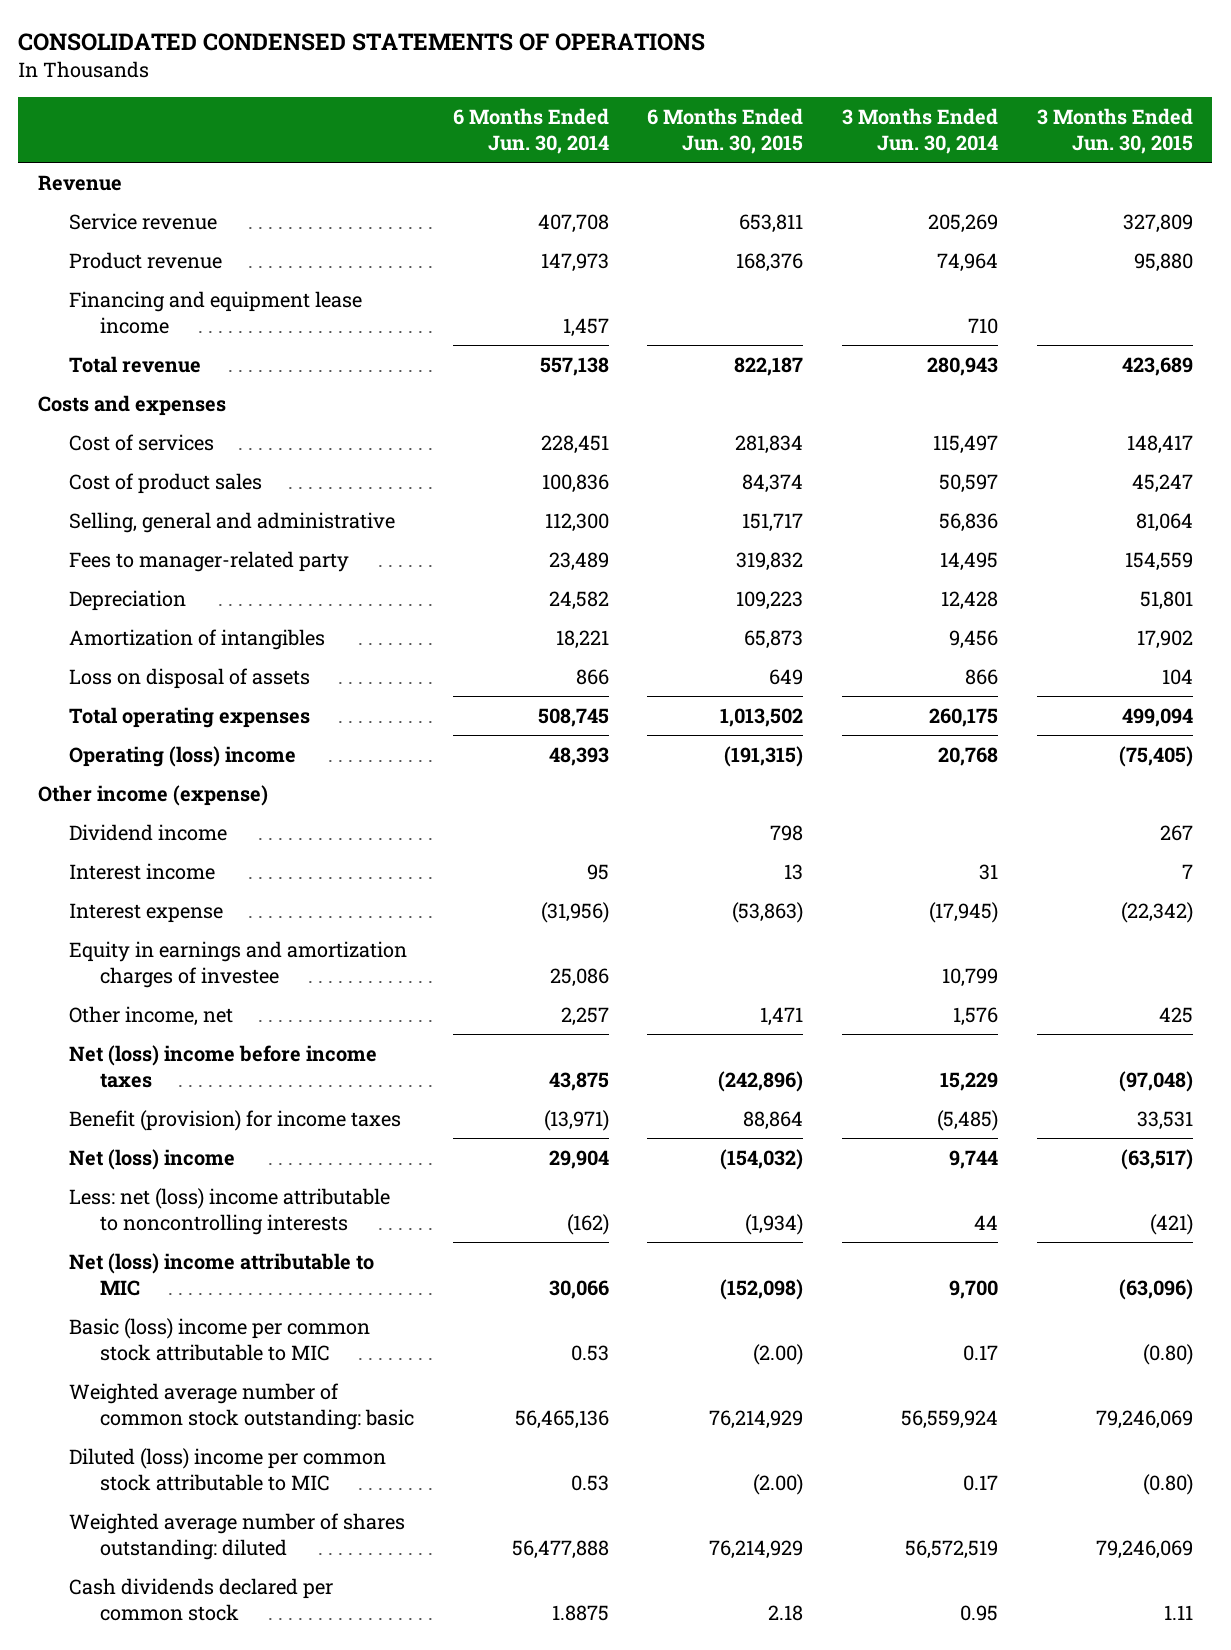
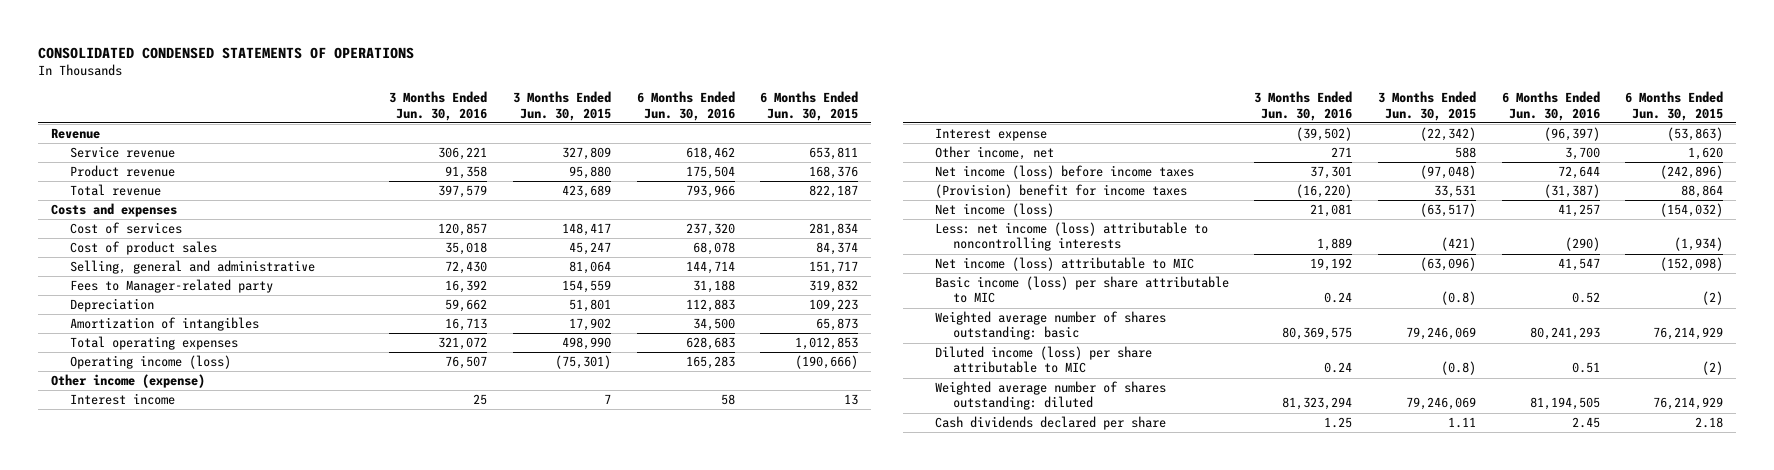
- | 6 Months Ended Jun. 30, 2014 | 6 Months Ended Jun. 30, 2015 | 3 Months Ended Jun. 30, 2014 | 3 Months Ended Jun. 30, 2015
+ | 3 Months Ended Jun. 30, 2016 | 3 Months Ended Jun. 30, 2015 | 6 Months Ended Jun. 30, 2016 | 6 Months Ended Jun. 30, 2015
- Financing and equipment lease income | 1,457 | | 710 |
- Fees to manager-related party | 23,489 | 319,832 | 14,495 | 154,559
+ Fees to Manager-related party | 16,392 | 154,559 | 31,188 | 319,832
- Loss on disposal of assets | 866 | 649 | 866 | 104
- Total operating expenses | 508,745 | 1,013,502 | 260,175 | 499,094
- Operating (loss) income | 48,393 | (191,315) | 20,768 | (75,405)
+ Total operating expenses | 321,072 | 498,990 | 628,683 | 1,012,853
+ Operating income (loss) | 76,507 | (75,301) | 165,283 | (190,666)
- Dividend income | | 798 | | 267
- Equity in earnings and amortization charges of investee | 25,086 | | 10,799 |
- Other income, net | 2,257 | 1,471 | 1,576 | 425
- Net (loss) income before income taxes | 43,875 | (242,896) | 15,229 | (97,048)
- Benefit (provision) for income taxes | (13,971) | 88,864 | (5,485) | 33,531
- Net (loss) income | 29,904 | (154,032) | 9,744 | (63,517)
- Less: net (loss) income attributable to noncontrolling interests | (162) | (1,934) | 44 | (421)
- Net (loss) income attributable to MIC | 30,066 | (152,098) | 9,700 | (63,096)
- Basic (loss) income per common stock attributable to MIC | 0.53 | (2.00) | 0.17 | (0.80)
- Weighted average number of common stock outstanding: basic | 56,465,136 | 76,214,929 | 56,559,924 | 79,246,069
- Diluted (loss) income per common stock attributable to MIC | 0.53 | (2.00) | 0.17 | (0.80)
+ Other income, net | 271 | 588 | 3,700 | 1,620
+ Net income (loss) before income taxes | 37,301 | (97,048) | 72,644 | (242,896)
+ (Provision) benefit for income taxes | (16,220) | 33,531 | (31,387) | 88,864
+ Net income (loss) | 21,081 | (63,517) | 41,257 | (154,032)
+ Less: net income (loss) attributable to noncontrolling interests | 1,889 | (421) | (290) | (1,934)
+ Net income (loss) attributable to MIC | 19,192 | (63,096) | 41,547 | (152,098)
+ Basic income (loss) per share attributable to MIC | 0.24 | (0.8) | 0.52 | (2)
+ Weighted average number of shares outstanding: basic | 80,369,575 | 79,246,069 | 80,241,293 | 76,214,929
+ Diluted income (loss) per share attributable to MIC | 0.24 | (0.8) | 0.51 | (2)
- Cash dividends declared per common stock | 1.8875 | 2.18 | 0.95 | 1.11
+ Cash dividends declared per share | 1.25 | 1.11 | 2.45 | 2.18

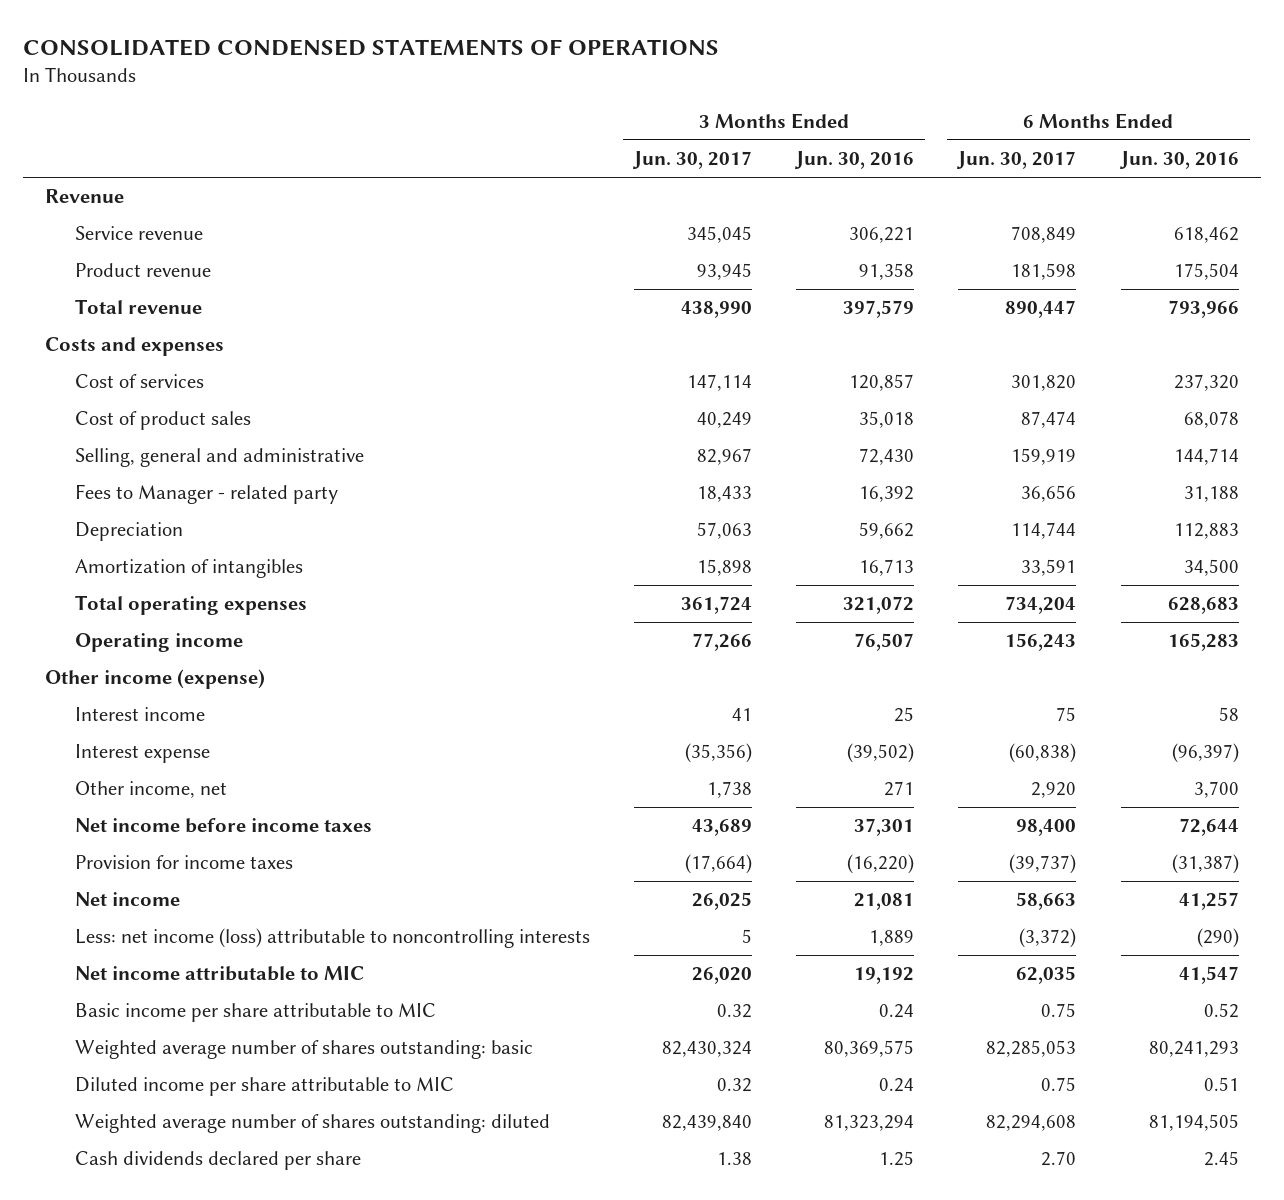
- | 3 Months Ended Jun. 30, 2016 | 3 Months Ended Jun. 30, 2015 | 6 Months Ended Jun. 30, 2016 | 6 Months Ended Jun. 30, 2015
+ | 3 Months Ended Jun. 30, 2017 | 3 Months Ended Jun. 30, 2016 | 6 Months Ended Jun. 30, 2017 | 6 Months Ended Jun. 30, 2016
- Fees to Manager-related party | 16,392 | 154,559 | 31,188 | 319,832
+ Fees to Manager - related party | 18,433 | 16,392 | 36,656 | 31,188
- Operating income (loss) | 76,507 | (75,301) | 165,283 | (190,666)
+ Operating income | 77,266 | 76,507 | 156,243 | 165,283
- Net income (loss) before income taxes | 37,301 | (97,048) | 72,644 | (242,896)
- (Provision) benefit for income taxes | (16,220) | 33,531 | (31,387) | 88,864
- Net income (loss) | 21,081 | (63,517) | 41,257 | (154,032)
+ Net income before income taxes | 43,689 | 37,301 | 98,400 | 72,644
+ Provision for income taxes | (17,664) | (16,220) | (39,737) | (31,387)
+ Net income | 26,025 | 21,081 | 58,663 | 41,257
- Net income (loss) attributable to MIC | 19,192 | (63,096) | 41,547 | (152,098)
- Basic income (loss) per share attributable to MIC | 0.24 | (0.8) | 0.52 | (2)
+ Net income attributable to MIC | 26,020 | 19,192 | 62,035 | 41,547
+ Basic income per share attributable to MIC | 0.32 | 0.24 | 0.75 | 0.52
- Diluted income (loss) per share attributable to MIC | 0.24 | (0.8) | 0.51 | (2)
+ Diluted income per share attributable to MIC | 0.32 | 0.24 | 0.75 | 0.51

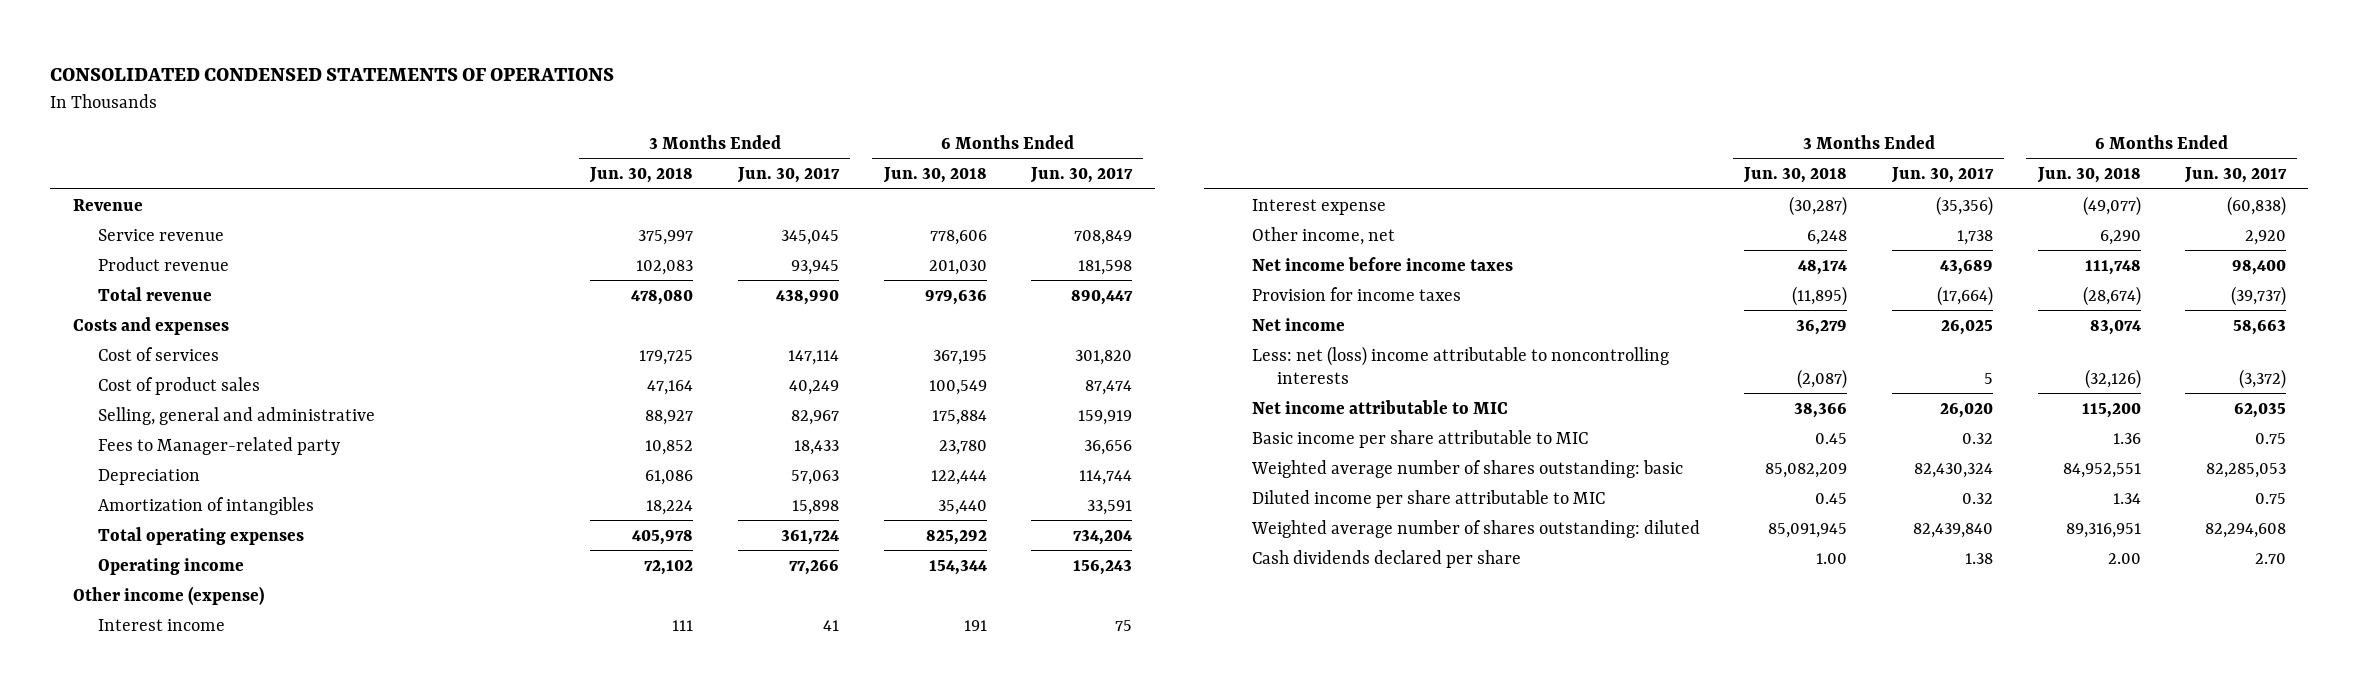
- | 3 Months Ended Jun. 30, 2017 | 3 Months Ended Jun. 30, 2016 | 6 Months Ended Jun. 30, 2017 | 6 Months Ended Jun. 30, 2016
+ | 3 Months Ended Jun. 30, 2018 | 3 Months Ended Jun. 30, 2017 | 6 Months Ended Jun. 30, 2018 | 6 Months Ended Jun. 30, 2017
- Fees to Manager - related party | 18,433 | 16,392 | 36,656 | 31,188
+ Fees to Manager-related party | 10,852 | 18,433 | 23,780 | 36,656
- Less: net income (loss) attributable to noncontrolling interests | 5 | 1,889 | (3,372) | (290)
+ Less: net (loss) income attributable to noncontrolling interests | (2,087) | 5 | (32,126) | (3,372)

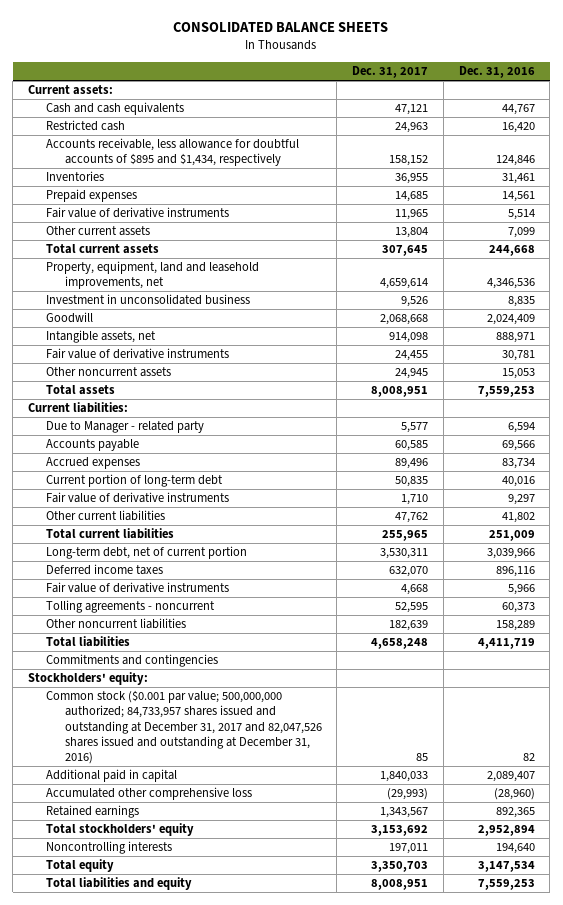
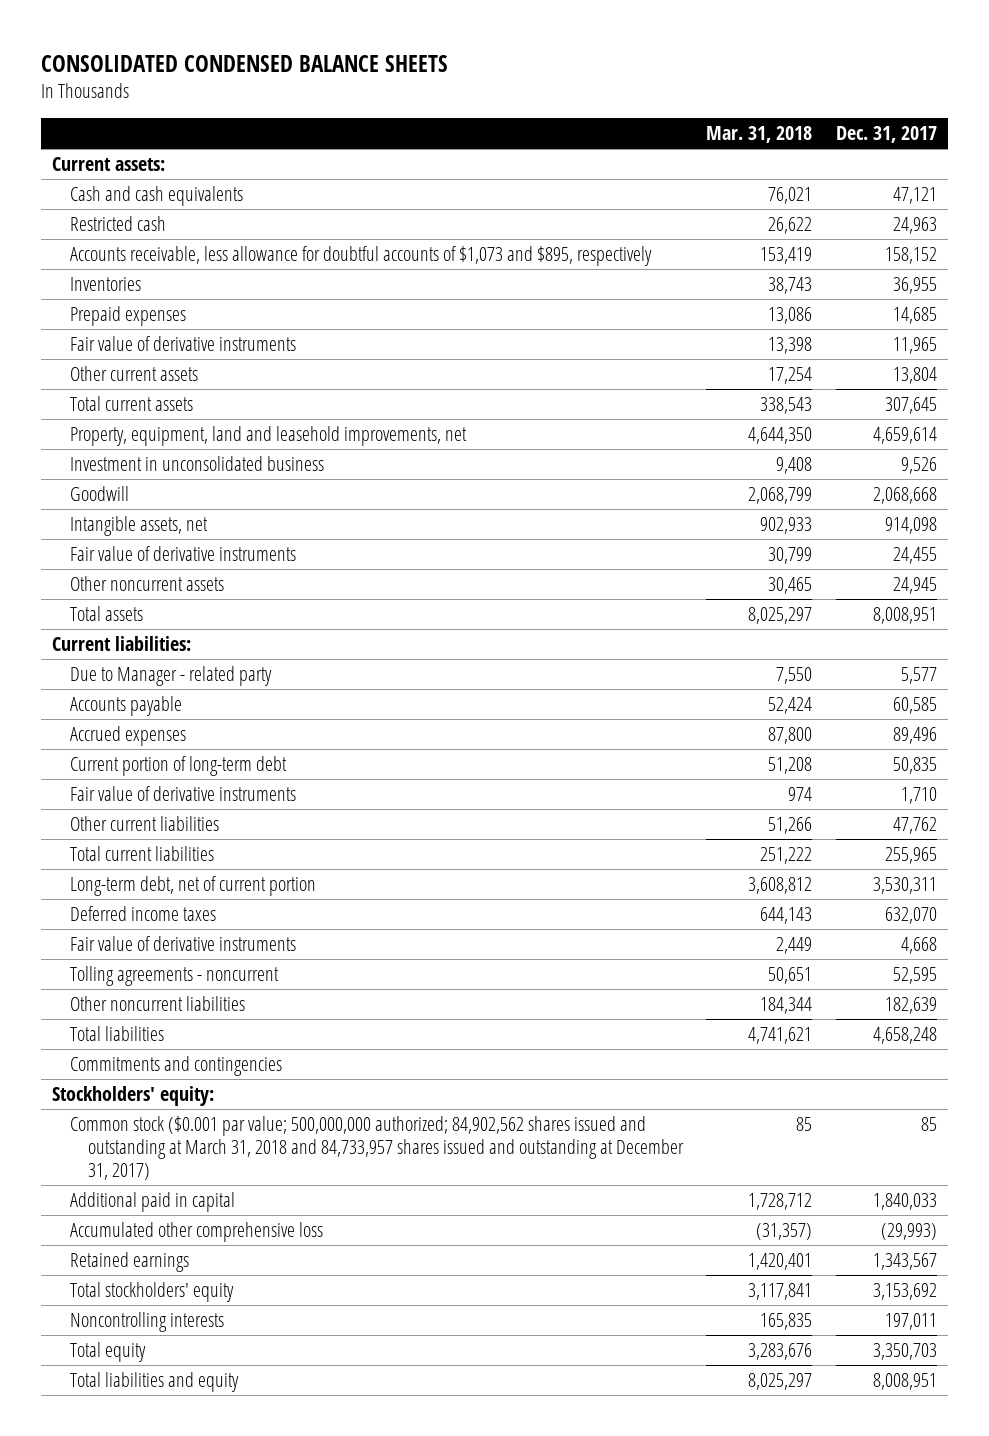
- CONSOLIDATED BALANCE SHEETS
+ CONSOLIDATED CONDENSED BALANCE SHEETS
- | Dec. 31, 2017 | Dec. 31, 2016
+ | Mar. 31, 2018 | Dec. 31, 2017
- Accounts receivable, less allowance for doubtful accounts of $895 and $1,434, respectively | 158,152 | 124,846
+ Accounts receivable, less allowance for doubtful accounts of $1,073 and $895, respectively | 153,419 | 158,152
- Common stock ($0.001 par value; 500,000,000 authorized; 84,733,957 shares issued and outstanding at December 31, 2017 and 82,047,526 shares issued and outstanding at December 31, 2016) | 85 | 82
+ Common stock ($0.001 par value; 500,000,000 authorized; 84,902,562 shares issued and outstanding at March 31, 2018 and 84,733,957 shares issued and outstanding at December 31, 2017) | 85 | 85

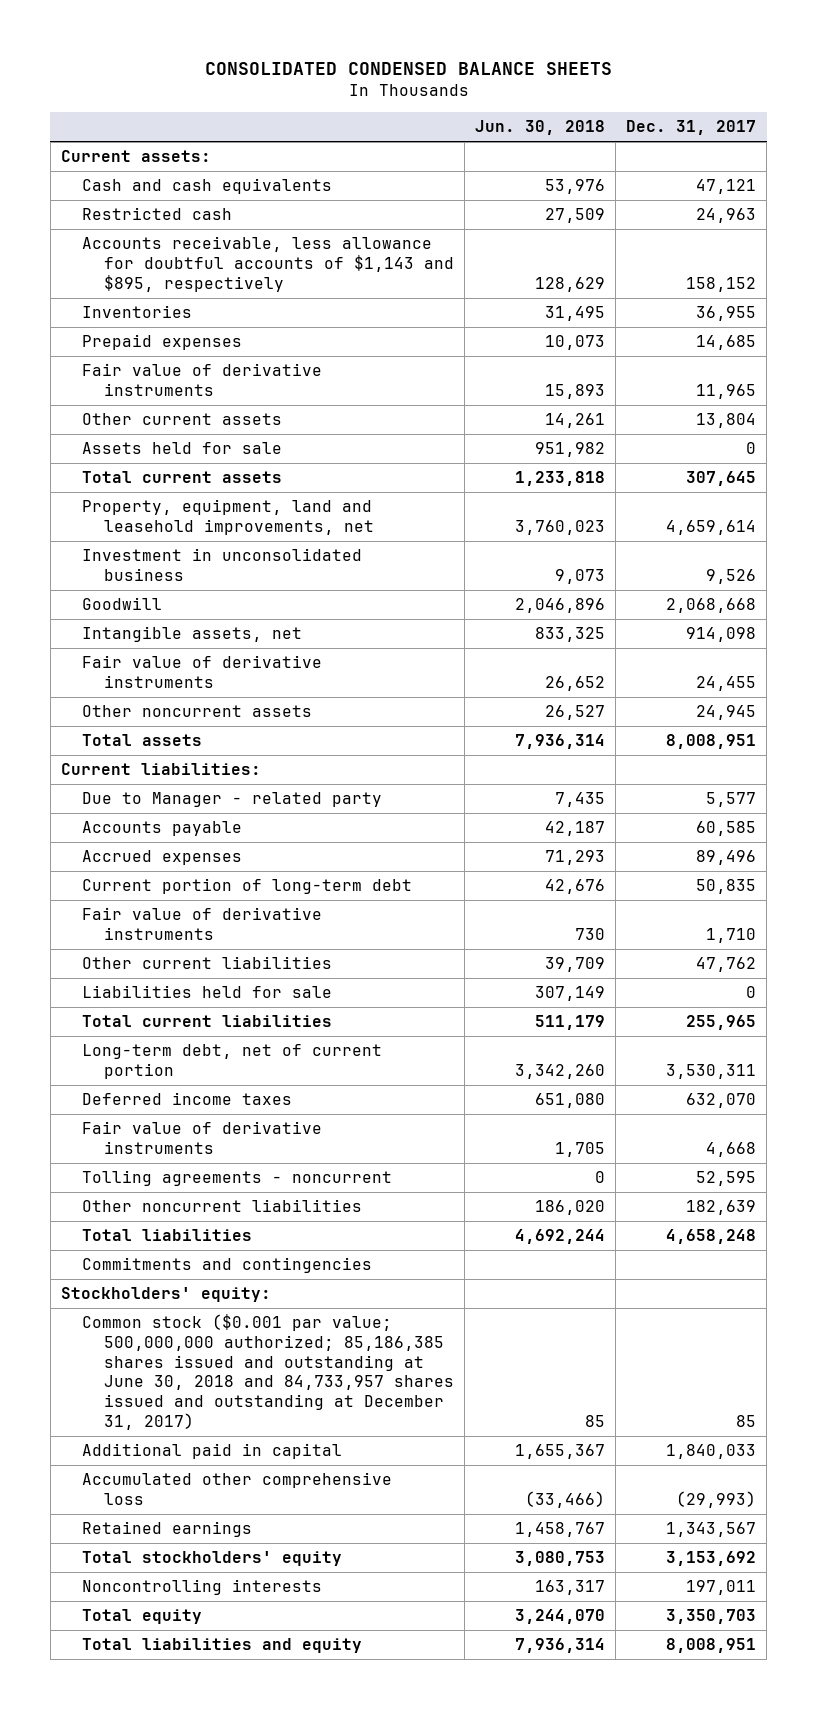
- | Mar. 31, 2018 | Dec. 31, 2017
+ | Jun. 30, 2018 | Dec. 31, 2017
- Accounts receivable, less allowance for doubtful accounts of $1,073 and $895, respectively | 153,419 | 158,152
+ Accounts receivable, less allowance for doubtful accounts of $1,143 and $895, respectively | 128,629 | 158,152
+ Assets held for sale | 951,982 | 0
+ Liabilities held for sale | 307,149 | 0
- Common stock ($0.001 par value; 500,000,000 authorized; 84,902,562 shares issued and outstanding at March 31, 2018 and 84,733,957 shares issued and outstanding at December 31, 2017) | 85 | 85
+ Common stock ($0.001 par value; 500,000,000 authorized; 85,186,385 shares issued and outstanding at June 30, 2018 and 84,733,957 shares issued and outstanding at December 31, 2017) | 85 | 85

